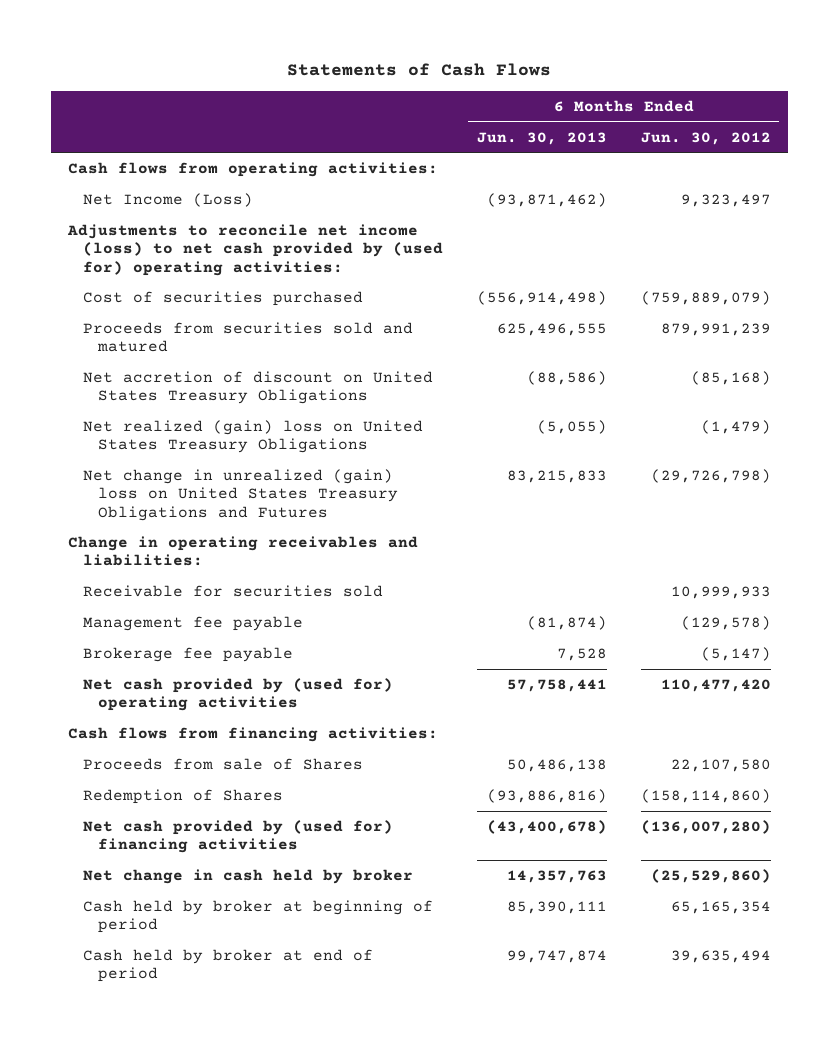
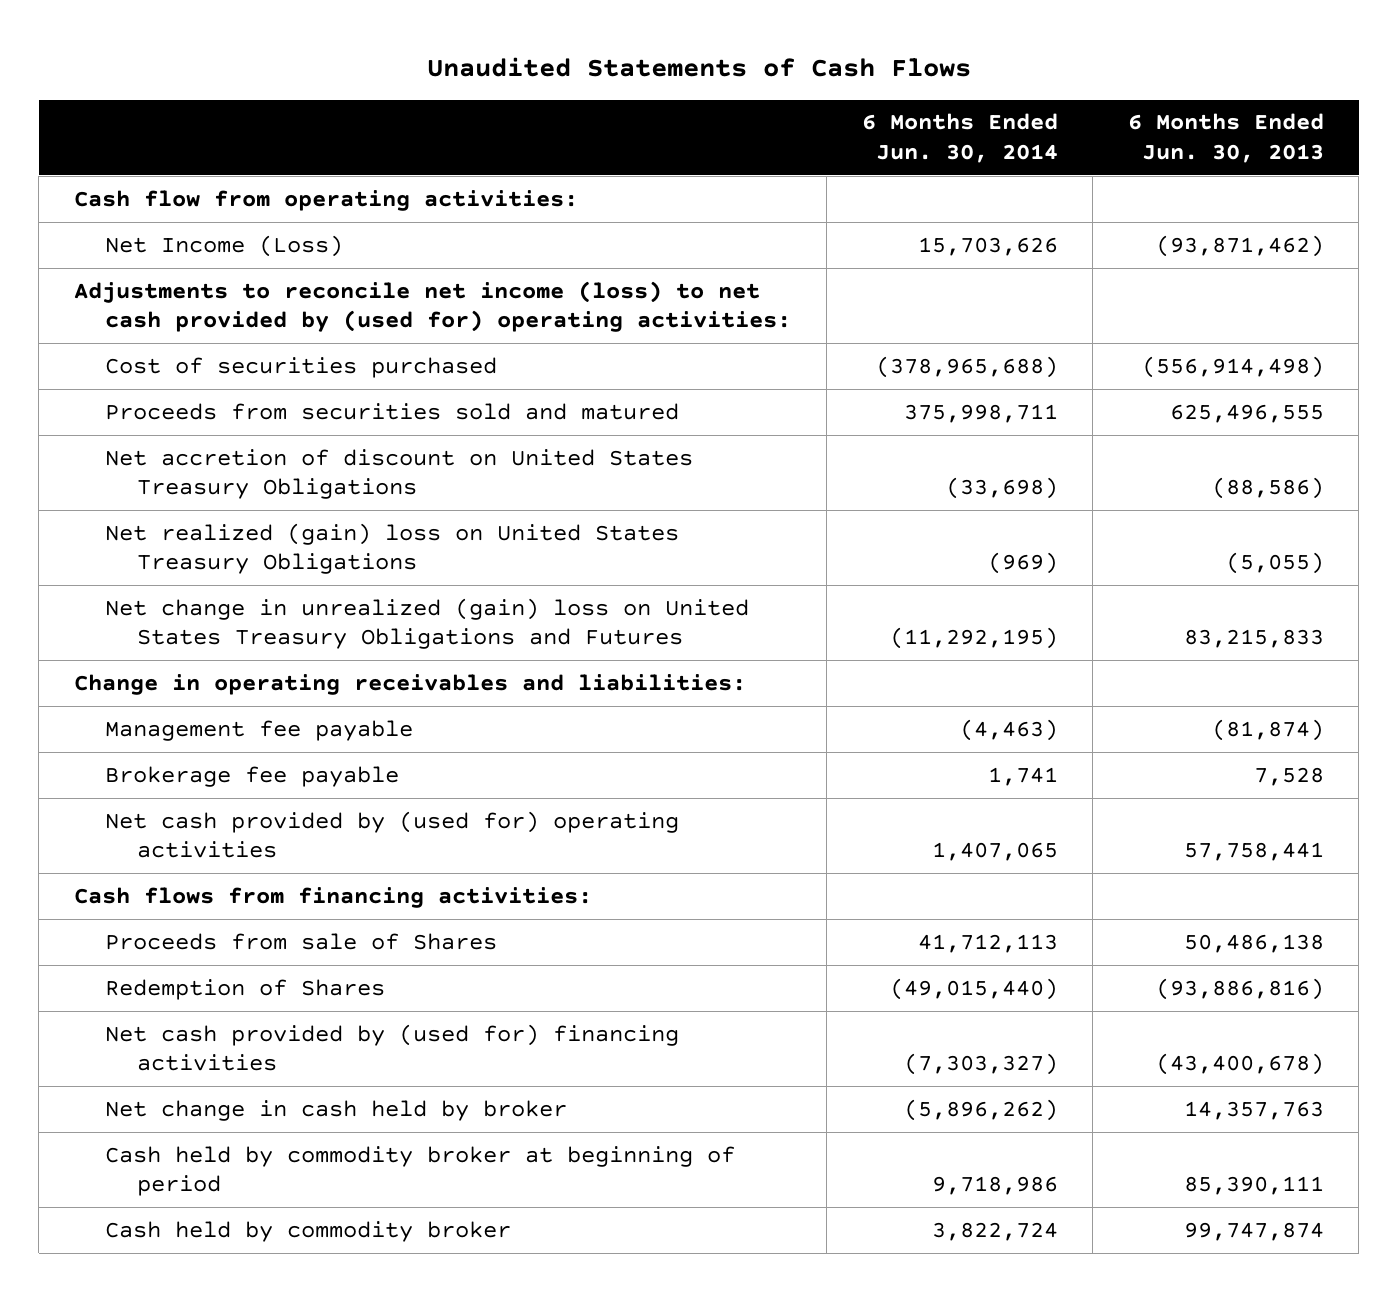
- Statements of Cash Flows
+ Unaudited Statements of Cash Flows
- | 6 Months Ended Jun. 30, 2013 | 6 Months Ended Jun. 30, 2012
+ | 6 Months Ended Jun. 30, 2014 | 6 Months Ended Jun. 30, 2013
- Cash flows from operating activities:
+ Cash flow from operating activities:
- Receivable for securities sold | | 10,999,933
- Cash held by broker at beginning of period | 85,390,111 | 65,165,354
- Cash held by broker at end of period | 99,747,874 | 39,635,494
+ Cash held by commodity broker at beginning of period | 9,718,986 | 85,390,111
+ Cash held by commodity broker | 3,822,724 | 99,747,874

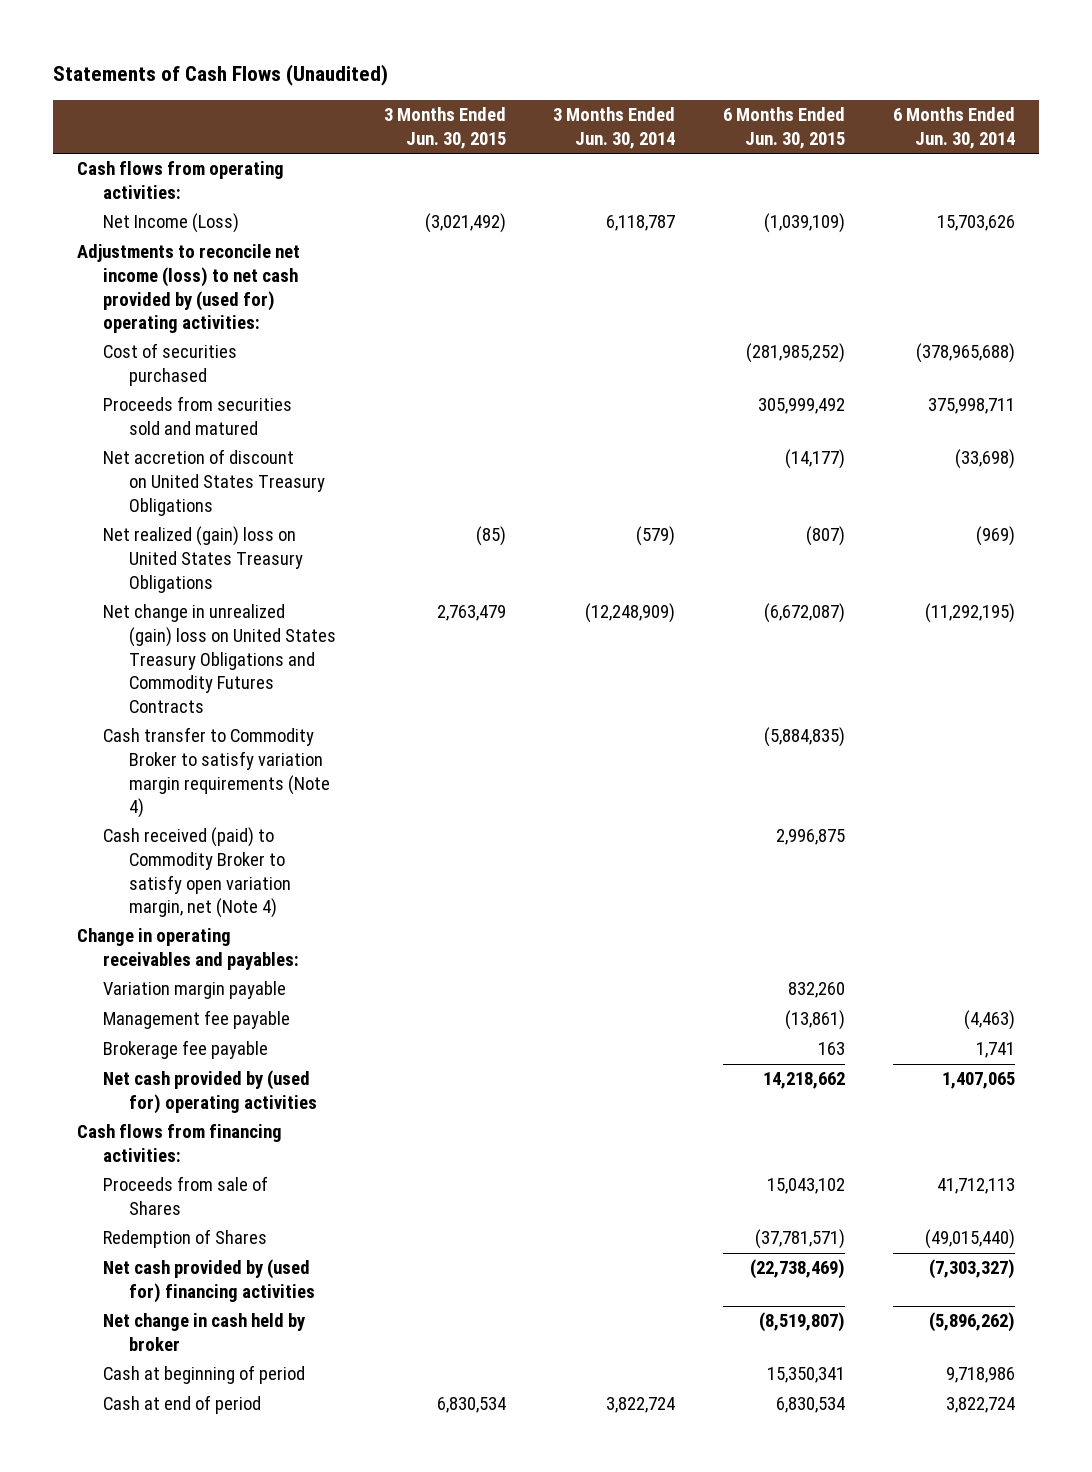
- Unaudited Statements of Cash Flows
+ Statements of Cash Flows (Unaudited)
- | 6 Months Ended Jun. 30, 2014 | 6 Months Ended Jun. 30, 2013
+ | 3 Months Ended Jun. 30, 2015 | 3 Months Ended Jun. 30, 2014 | 6 Months Ended Jun. 30, 2015 | 6 Months Ended Jun. 30, 2014
- Cash flow from operating activities:
+ Cash flows from operating activities:
- Net change in unrealized (gain) loss on United States Treasury Obligations and Futures | (11,292,195) | 83,215,833
- Change in operating receivables and liabilities:
+ Net change in unrealized (gain) loss on United States Treasury Obligations and Commodity Futures Contracts | 2,763,479 | (12,248,909) | (6,672,087) | (11,292,195)
+ Cash transfer to Commodity Broker to satisfy variation margin requirements (Note 4) | | | (5,884,835) |
+ Cash received (paid) to Commodity Broker to satisfy open variation margin, net (Note 4) | | | 2,996,875 |
+ Change in operating receivables and payables:
+ Variation margin payable | | | 832,260 |
- Cash held by commodity broker at beginning of period | 9,718,986 | 85,390,111
- Cash held by commodity broker | 3,822,724 | 99,747,874
+ Cash at beginning of period | | | 15,350,341 | 9,718,986
+ Cash at end of period | 6,830,534 | 3,822,724 | 6,830,534 | 3,822,724

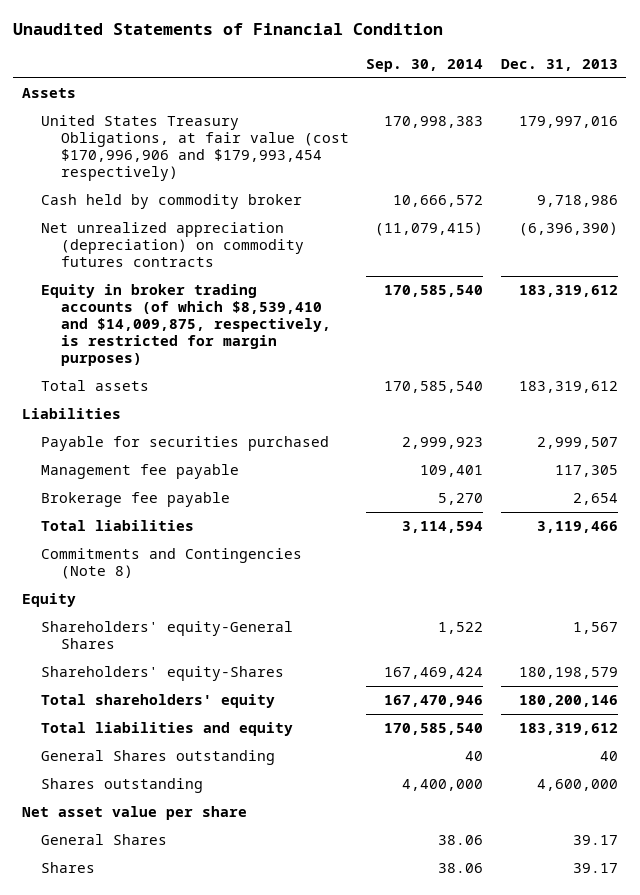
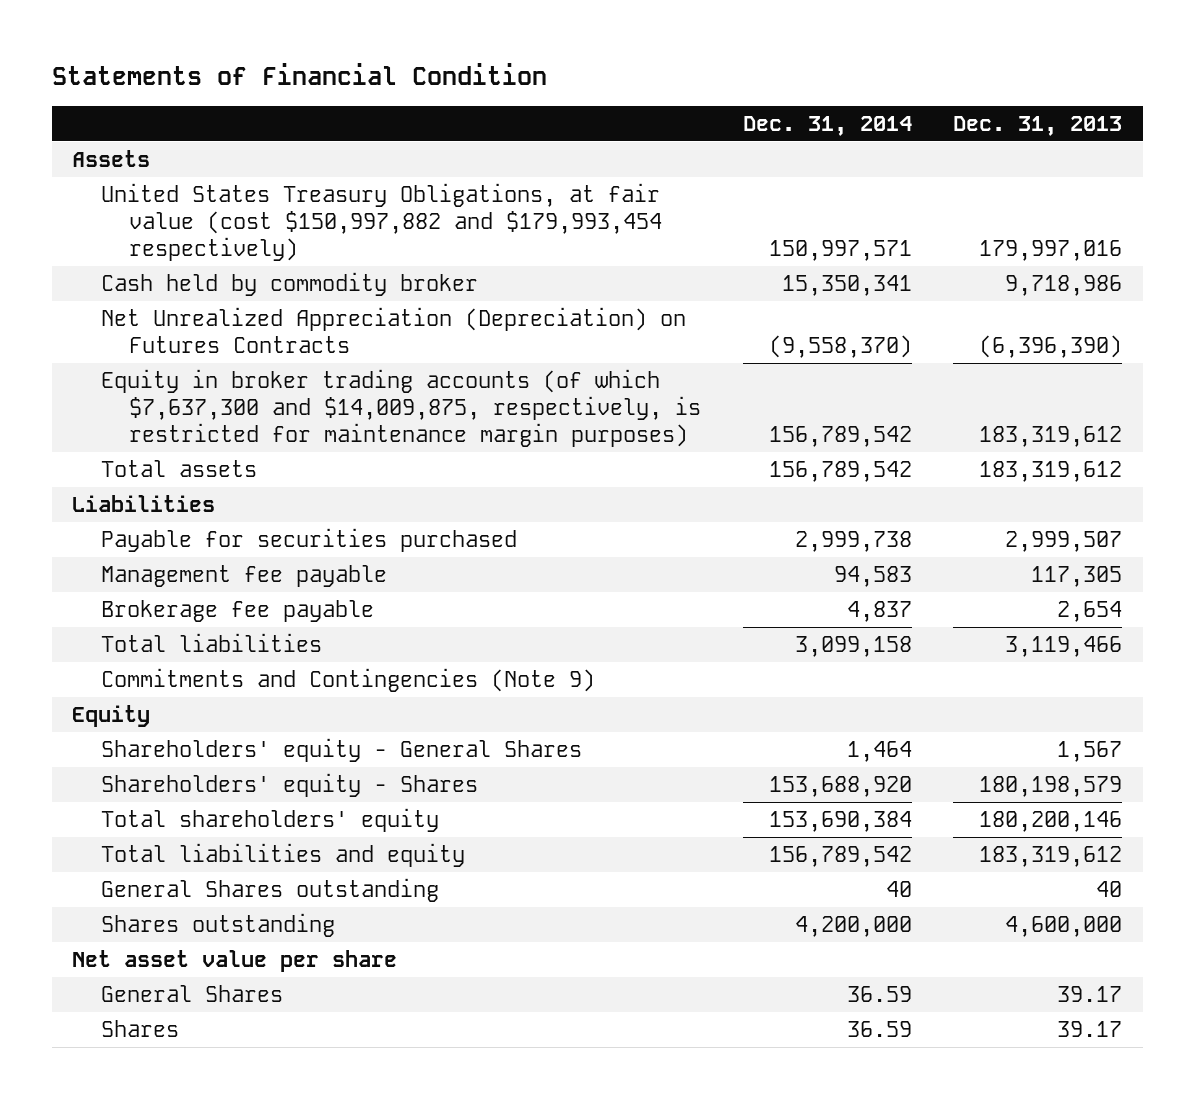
- Unaudited Statements of Financial Condition
+ Statements of Financial Condition
- | Sep. 30, 2014 | Dec. 31, 2013
+ | Dec. 31, 2014 | Dec. 31, 2013
- United States Treasury Obligations, at fair value (cost $170,996,906 and $179,993,454 respectively) | 170,998,383 | 179,997,016
+ United States Treasury Obligations, at fair value (cost $150,997,882 and $179,993,454 respectively) | 150,997,571 | 179,997,016
- Net unrealized appreciation (depreciation) on commodity futures contracts | (11,079,415) | (6,396,390)
- Equity in broker trading accounts (of which $8,539,410 and $14,009,875, respectively, is restricted for margin purposes) | 170,585,540 | 183,319,612
+ Net Unrealized Appreciation (Depreciation) on Futures Contracts | (9,558,370) | (6,396,390)
+ Equity in broker trading accounts (of which $7,637,300 and $14,009,875, respectively, is restricted for maintenance margin purposes) | 156,789,542 | 183,319,612
- Commitments and Contingencies (Note 8)
+ Commitments and Contingencies (Note 9)
- Shareholders' equity-General Shares | 1,522 | 1,567
- Shareholders' equity-Shares | 167,469,424 | 180,198,579
+ Shareholders' equity - General Shares | 1,464 | 1,567
+ Shareholders' equity - Shares | 153,688,920 | 180,198,579

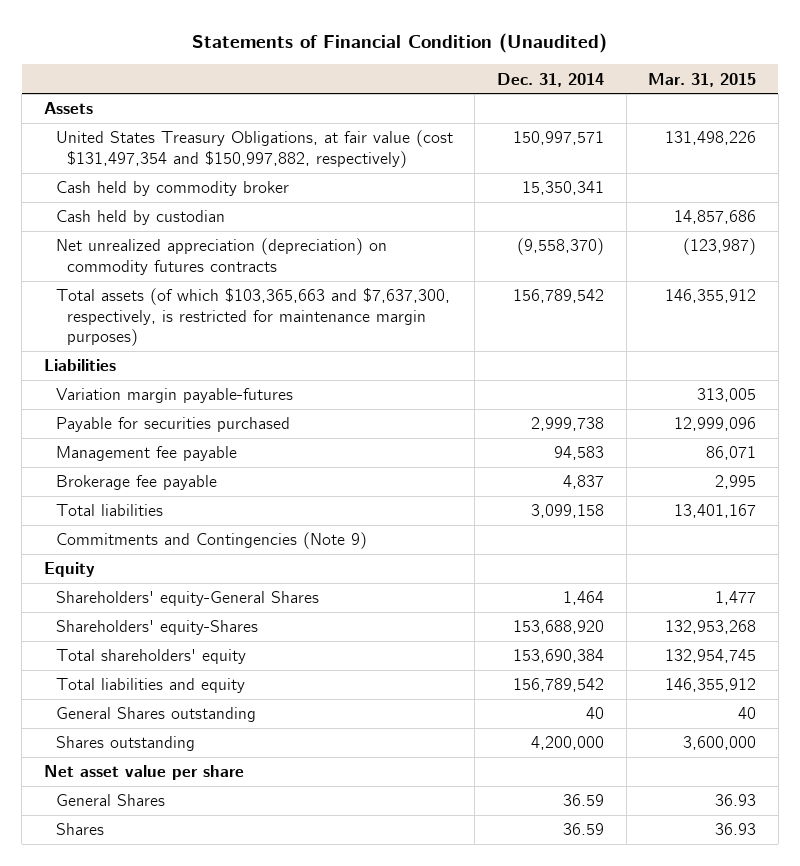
- Statements of Financial Condition
+ Statements of Financial Condition (Unaudited)
- | Dec. 31, 2014 | Dec. 31, 2013
+ | Dec. 31, 2014 | Mar. 31, 2015
- United States Treasury Obligations, at fair value (cost $150,997,882 and $179,993,454 respectively) | 150,997,571 | 179,997,016
+ United States Treasury Obligations, at fair value (cost $131,497,354 and $150,997,882, respectively) | 150,997,571 | 131,498,226
- Net Unrealized Appreciation (Depreciation) on Futures Contracts | (9,558,370) | (6,396,390)
- Equity in broker trading accounts (of which $7,637,300 and $14,009,875, respectively, is restricted for maintenance margin purposes) | 156,789,542 | 183,319,612
- Total assets | 156,789,542 | 183,319,612
+ Cash held by custodian | | 14,857,686
+ Net unrealized appreciation (depreciation) on commodity futures contracts | (9,558,370) | (123,987)
+ Total assets (of which $103,365,663 and $7,637,300, respectively, is restricted for maintenance margin purposes) | 156,789,542 | 146,355,912
+ Variation margin payable-futures | | 313,005
- Shareholders' equity - General Shares | 1,464 | 1,567
- Shareholders' equity - Shares | 153,688,920 | 180,198,579
+ Shareholders' equity-General Shares | 1,464 | 1,477
+ Shareholders' equity-Shares | 153,688,920 | 132,953,268

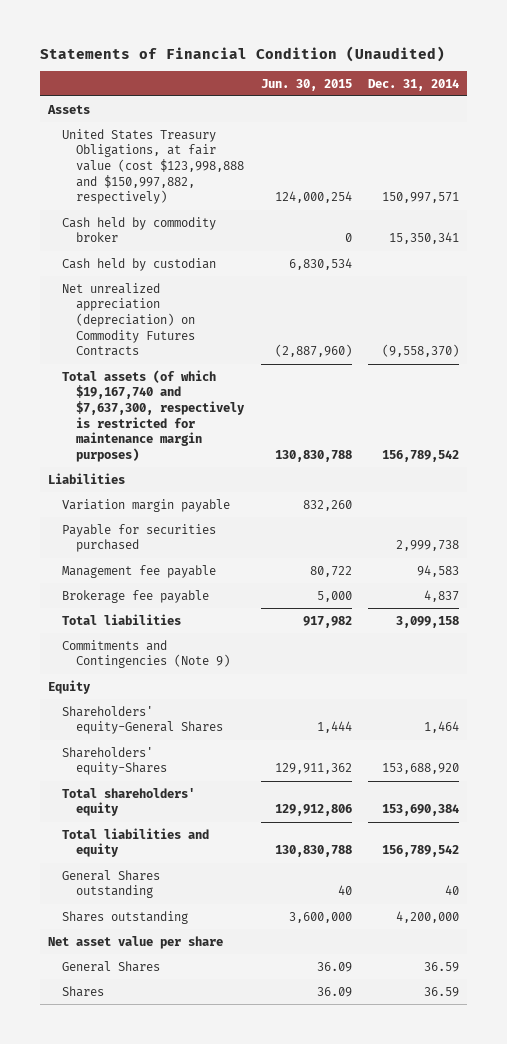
- | Dec. 31, 2014 | Mar. 31, 2015
+ | Jun. 30, 2015 | Dec. 31, 2014
- United States Treasury Obligations, at fair value (cost $131,497,354 and $150,997,882, respectively) | 150,997,571 | 131,498,226
+ United States Treasury Obligations, at fair value (cost $123,998,888 and $150,997,882, respectively) | 124,000,254 | 150,997,571
- Net unrealized appreciation (depreciation) on commodity futures contracts | (9,558,370) | (123,987)
- Total assets (of which $103,365,663 and $7,637,300, respectively, is restricted for maintenance margin purposes) | 156,789,542 | 146,355,912
+ Net unrealized appreciation (depreciation) on Commodity Futures Contracts | (2,887,960) | (9,558,370)
+ Total assets (of which $19,167,740 and $7,637,300, respectively is restricted for maintenance margin purposes) | 130,830,788 | 156,789,542
- Variation margin payable-futures | | 313,005
+ Variation margin payable | 832,260 |

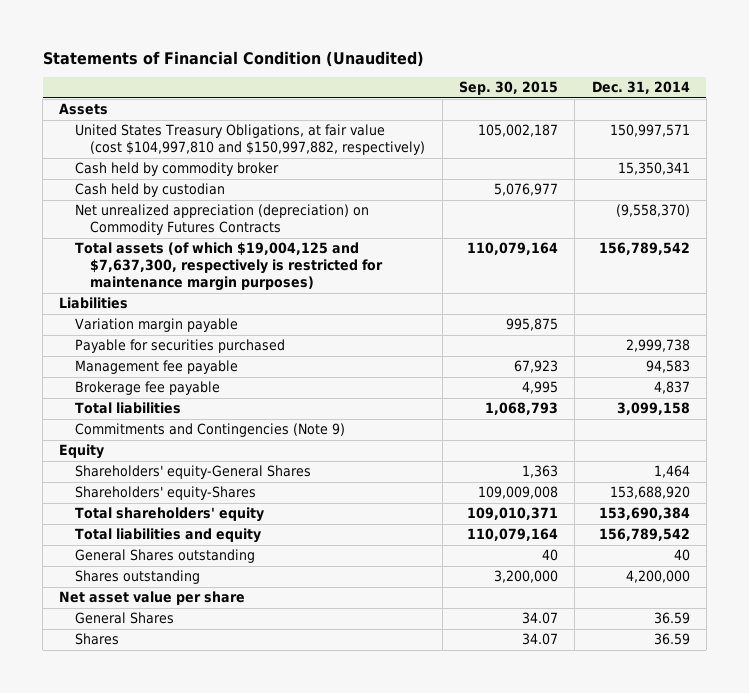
- | Jun. 30, 2015 | Dec. 31, 2014
+ | Sep. 30, 2015 | Dec. 31, 2014
- United States Treasury Obligations, at fair value (cost $123,998,888 and $150,997,882, respectively) | 124,000,254 | 150,997,571
+ United States Treasury Obligations, at fair value (cost $104,997,810 and $150,997,882, respectively) | 105,002,187 | 150,997,571
- Total assets (of which $19,167,740 and $7,637,300, respectively is restricted for maintenance margin purposes) | 130,830,788 | 156,789,542
+ Total assets (of which $19,004,125 and $7,637,300, respectively is restricted for maintenance margin purposes) | 110,079,164 | 156,789,542

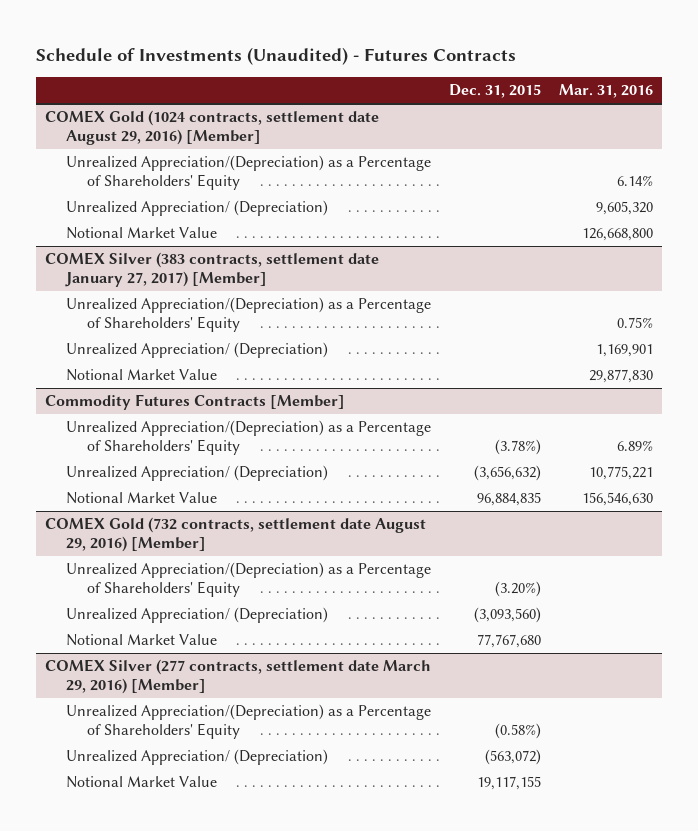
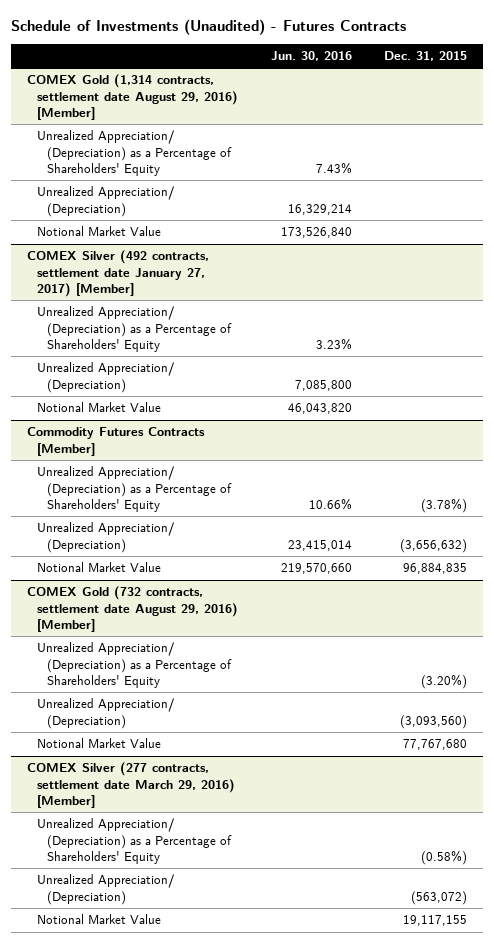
- | Dec. 31, 2015 | Mar. 31, 2016
+ | Jun. 30, 2016 | Dec. 31, 2015
- COMEX Gold (1024 contracts, settlement date August 29, 2016) [Member]
- Unrealized Appreciation/(Depreciation) as a Percentage of Shareholders' Equity | | 6.14%
+ COMEX Gold (1,314 contracts, settlement date August 29, 2016) [Member]
+ Unrealized Appreciation/ (Depreciation) as a Percentage of Shareholders' Equity | 7.43% |
- COMEX Silver (383 contracts, settlement date January 27, 2017) [Member]
- Unrealized Appreciation/(Depreciation) as a Percentage of Shareholders' Equity | | 0.75%
+ COMEX Silver (492 contracts, settlement date January 27, 2017) [Member]
+ Unrealized Appreciation/ (Depreciation) as a Percentage of Shareholders' Equity | 3.23% |
@ Commodity Futures Contracts [Member]
- Unrealized Appreciation/(Depreciation) as a Percentage of Shareholders' Equity | (3.78%) | 6.89%
+ Unrealized Appreciation/ (Depreciation) as a Percentage of Shareholders' Equity | 10.66% | (3.78%)
@ COMEX Gold (732 contracts, settlement date August 29, 2016) [Member]
- Unrealized Appreciation/(Depreciation) as a Percentage of Shareholders' Equity | (3.20%) |
+ Unrealized Appreciation/ (Depreciation) as a Percentage of Shareholders' Equity | | (3.20%)
@ COMEX Silver (277 contracts, settlement date March 29, 2016) [Member]
- Unrealized Appreciation/(Depreciation) as a Percentage of Shareholders' Equity | (0.58%) |
+ Unrealized Appreciation/ (Depreciation) as a Percentage of Shareholders' Equity | | (0.58%)

